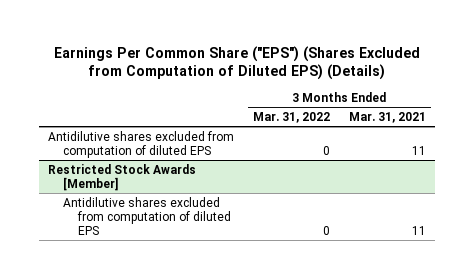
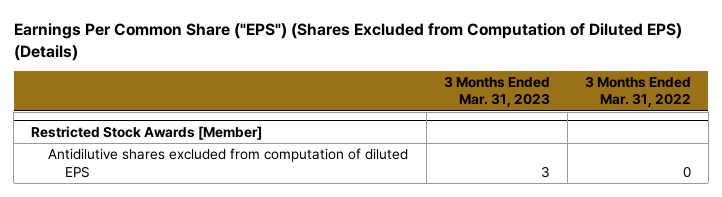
- | 3 Months Ended Mar. 31, 2022 | 3 Months Ended Mar. 31, 2021
+ | 3 Months Ended Mar. 31, 2023 | 3 Months Ended Mar. 31, 2022
- Antidilutive shares excluded from computation of diluted EPS | 0 | 11

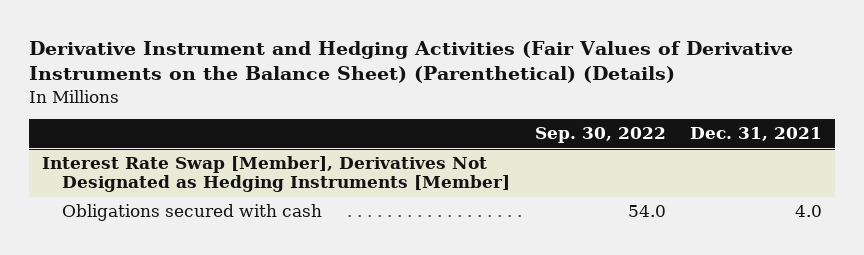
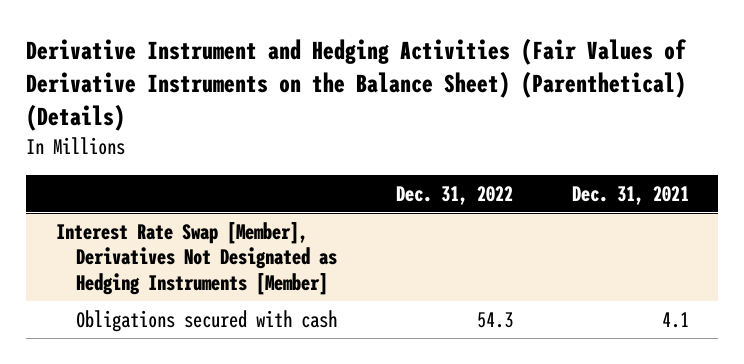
- | Sep. 30, 2022 | Dec. 31, 2021
+ | Dec. 31, 2022 | Dec. 31, 2021
@ Interest Rate Swap [Member], Derivatives Not Designated as Hedging Instruments [Member]
- Obligations secured with cash | 54.0 | 4.0
+ Obligations secured with cash | 54.3 | 4.1

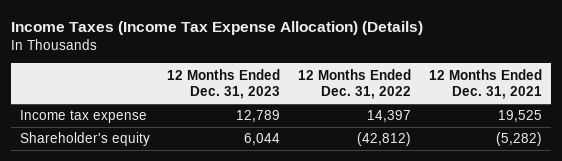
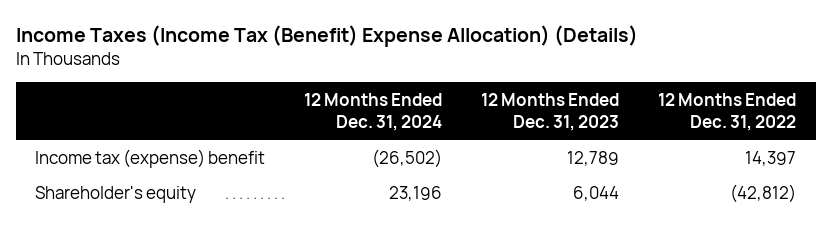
- Income Taxes (Income Tax Expense Allocation) (Details)
+ Income Taxes (Income Tax (Benefit) Expense Allocation) (Details)
- | 12 Months Ended Dec. 31, 2023 | 12 Months Ended Dec. 31, 2022 | 12 Months Ended Dec. 31, 2021
+ | 12 Months Ended Dec. 31, 2024 | 12 Months Ended Dec. 31, 2023 | 12 Months Ended Dec. 31, 2022
- Income tax expense | 12,789 | 14,397 | 19,525
+ Income tax (expense) benefit | (26,502) | 12,789 | 14,397

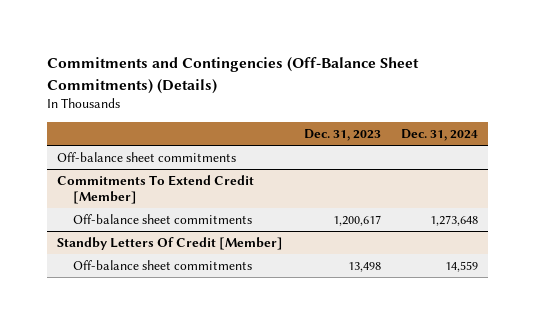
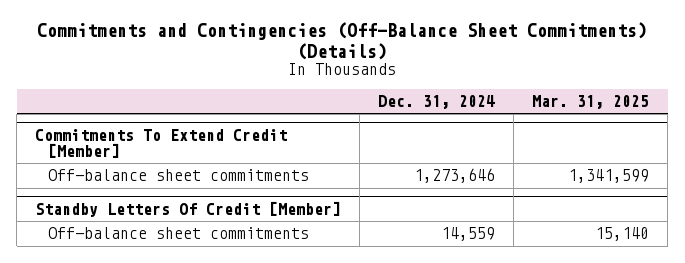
- | Dec. 31, 2023 | Dec. 31, 2024
+ | Dec. 31, 2024 | Mar. 31, 2025
- Off-balance sheet commitments
@ Commitments To Extend Credit [Member]
- Off-balance sheet commitments | 1,200,617 | 1,273,648
+ Off-balance sheet commitments | 1,273,646 | 1,341,599

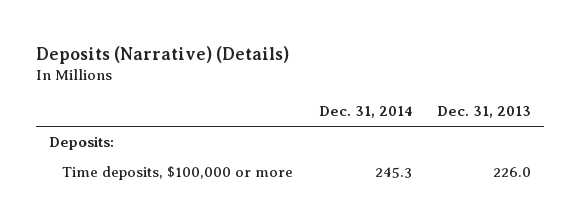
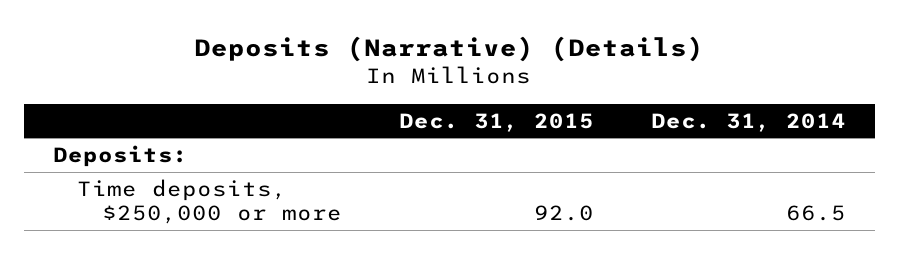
- | Dec. 31, 2014 | Dec. 31, 2013
+ | Dec. 31, 2015 | Dec. 31, 2014
- Time deposits, $100,000 or more | 245.3 | 226.0
+ Time deposits, $250,000 or more | 92.0 | 66.5

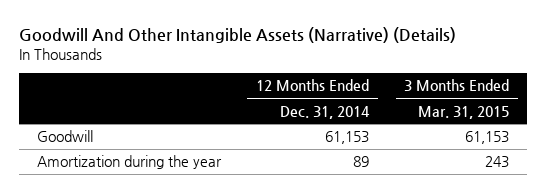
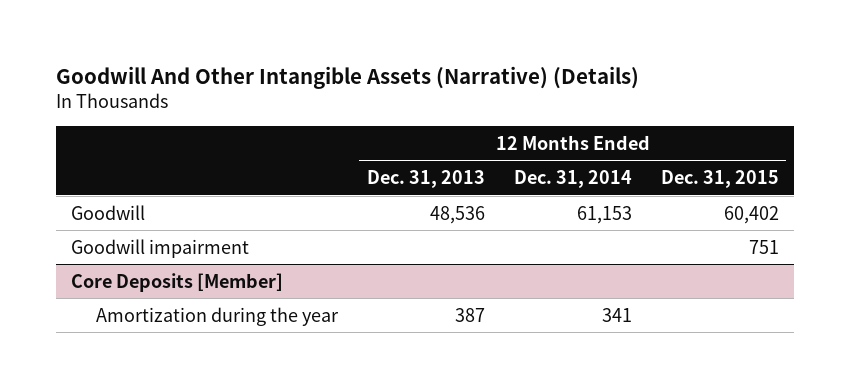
- | 12 Months Ended Dec. 31, 2014 | 3 Months Ended Mar. 31, 2015
+ | 12 Months Ended Dec. 31, 2013 | 12 Months Ended Dec. 31, 2014 | 12 Months Ended Dec. 31, 2015
- Amortization during the year | 89 | 243
+ Goodwill impairment | | | 751
+ Core Deposits [Member]
+ Amortization during the year | 387 | 341 |

